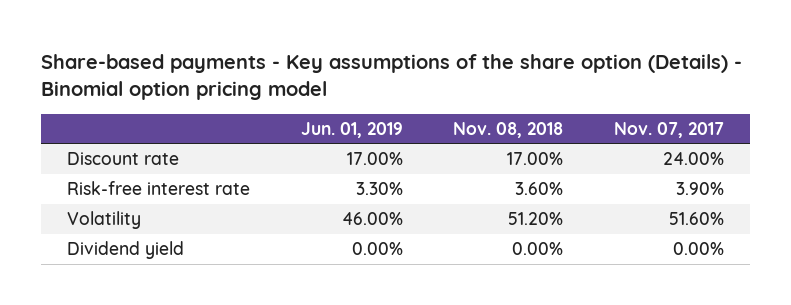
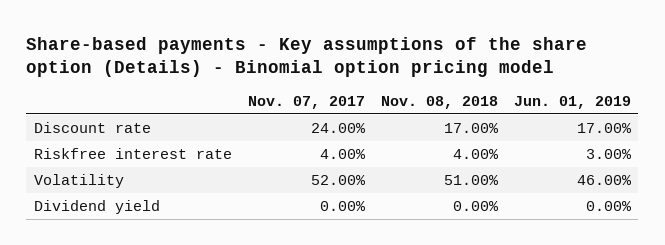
- | Jun. 01, 2019 | Nov. 08, 2018 | Nov. 07, 2017
+ | Nov. 07, 2017 | Nov. 08, 2018 | Jun. 01, 2019
- Risk-free interest rate | 3.30% | 3.60% | 3.90%
- Volatility | 46.00% | 51.20% | 51.60%
+ Riskfree interest rate | 4.00% | 4.00% | 3.00%
+ Volatility | 52.00% | 51.00% | 46.00%

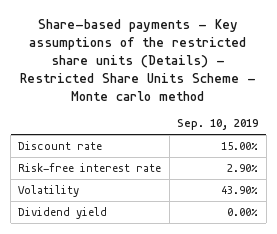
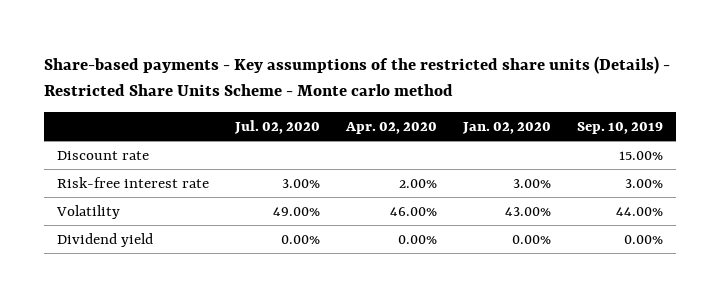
- | Sep. 10, 2019
+ | Jul. 02, 2020 | Apr. 02, 2020 | Jan. 02, 2020 | Sep. 10, 2019
- Risk-free interest rate | 2.90%
- Volatility | 43.90%
+ Risk-free interest rate | 3.00% | 2.00% | 3.00% | 3.00%
+ Volatility | 49.00% | 46.00% | 43.00% | 44.00%

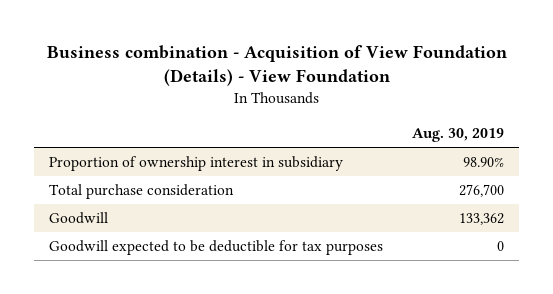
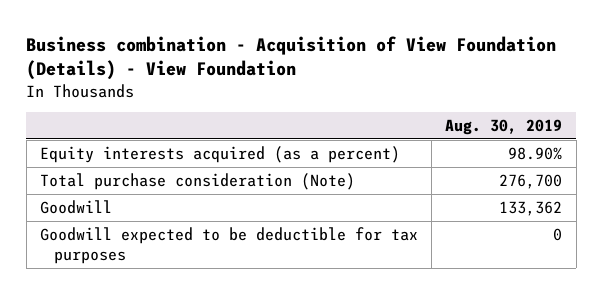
- Proportion of ownership interest in subsidiary | 98.90%
- Total purchase consideration | 276,700
+ Equity interests acquired (as a percent) | 98.90%
+ Total purchase consideration (Note) | 276,700

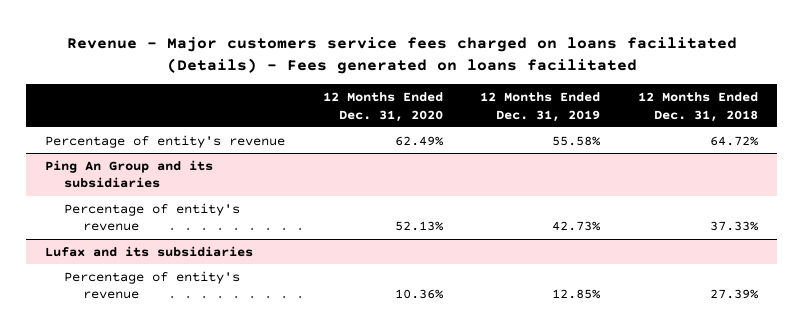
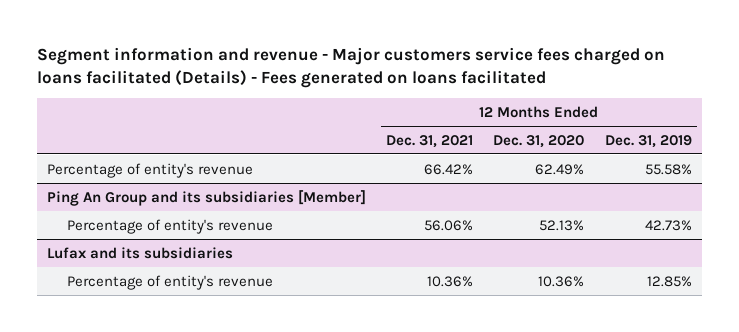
- Revenue - Major customers service fees charged on loans facilitated (Details) - Fees generated on loans facilitated
+ Segment information and revenue - Major customers service fees charged on loans facilitated (Details) - Fees generated on loans facilitated
- | 12 Months Ended Dec. 31, 2020 | 12 Months Ended Dec. 31, 2019 | 12 Months Ended Dec. 31, 2018
+ | 12 Months Ended Dec. 31, 2021 | 12 Months Ended Dec. 31, 2020 | 12 Months Ended Dec. 31, 2019
- Ping An Group and its subsidiaries
+ Ping An Group and its subsidiaries [Member]

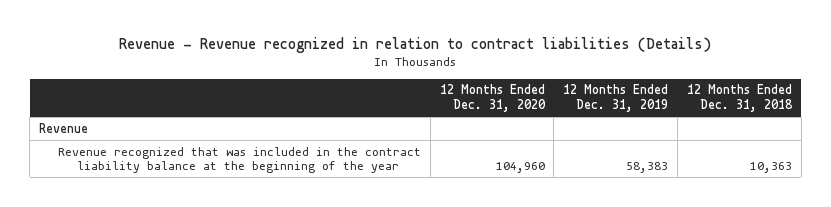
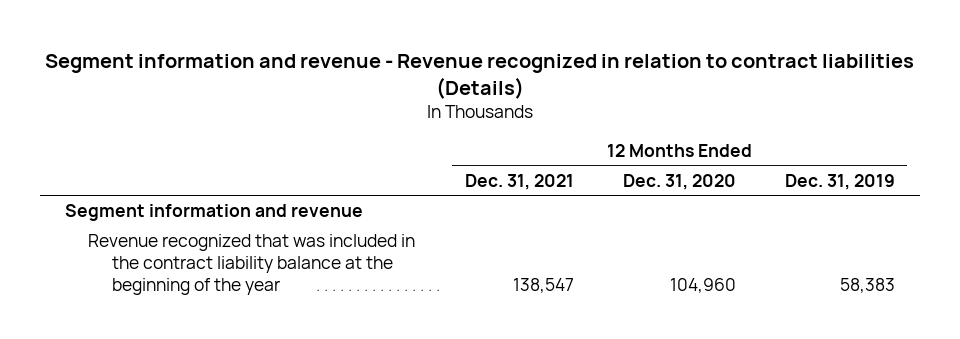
- Revenue - Revenue recognized in relation to contract liabilities (Details)
+ Segment information and revenue - Revenue recognized in relation to contract liabilities (Details)
- | 12 Months Ended Dec. 31, 2020 | 12 Months Ended Dec. 31, 2019 | 12 Months Ended Dec. 31, 2018
+ | 12 Months Ended Dec. 31, 2021 | 12 Months Ended Dec. 31, 2020 | 12 Months Ended Dec. 31, 2019
- Revenue
+ Segment information and revenue

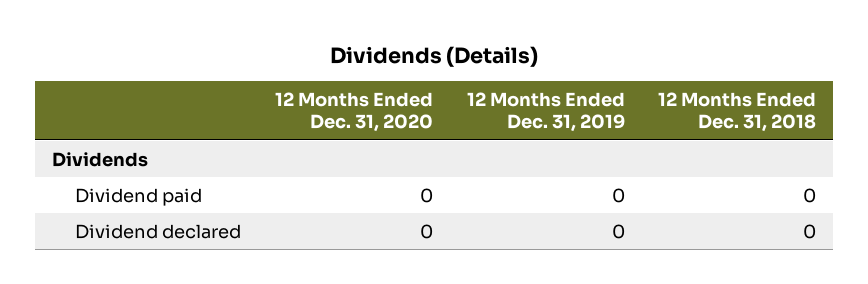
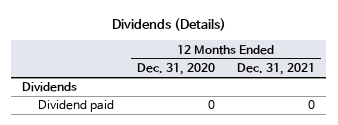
- | 12 Months Ended Dec. 31, 2020 | 12 Months Ended Dec. 31, 2019 | 12 Months Ended Dec. 31, 2018
+ | 12 Months Ended Dec. 31, 2020 | 12 Months Ended Dec. 31, 2021
- Dividend declared | 0 | 0 | 0

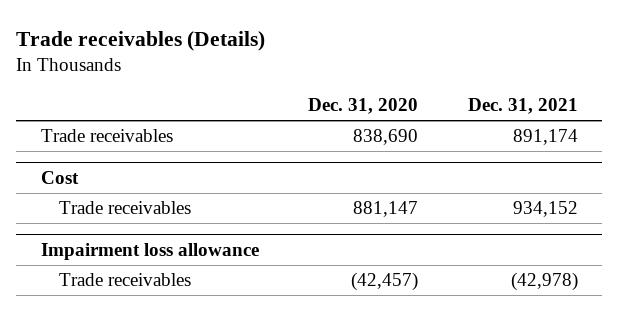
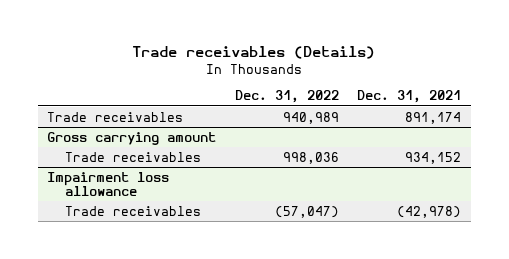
- | Dec. 31, 2020 | Dec. 31, 2021
+ | Dec. 31, 2022 | Dec. 31, 2021
- Cost
+ Gross carrying amount

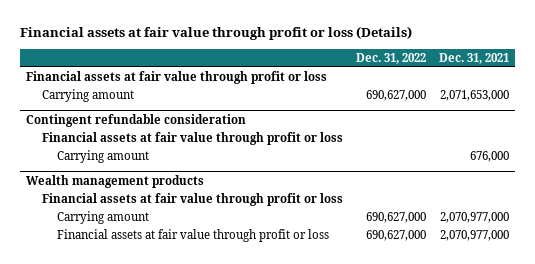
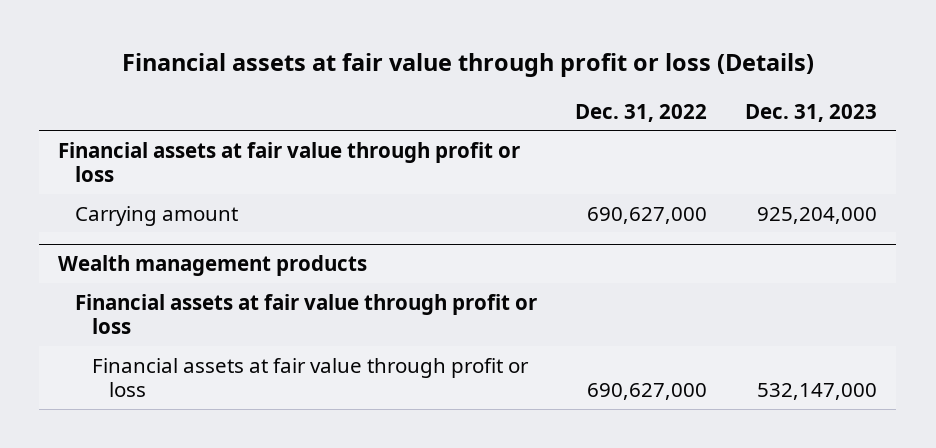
- | Dec. 31, 2022 | Dec. 31, 2021
+ | Dec. 31, 2022 | Dec. 31, 2023
- Contingent refundable consideration
- Financial assets at fair value through profit or loss
- Carrying amount | | 676,000
@ Wealth management products
- Carrying amount | 690,627,000 | 2,070,977,000

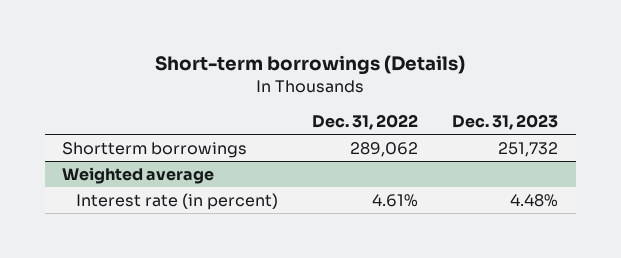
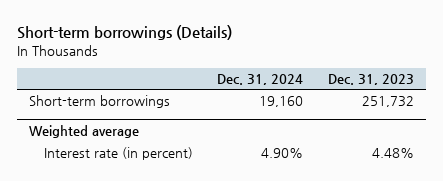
- | Dec. 31, 2022 | Dec. 31, 2023
+ | Dec. 31, 2024 | Dec. 31, 2023
- Shortterm borrowings | 289,062 | 251,732
+ Short-term borrowings | 19,160 | 251,732

